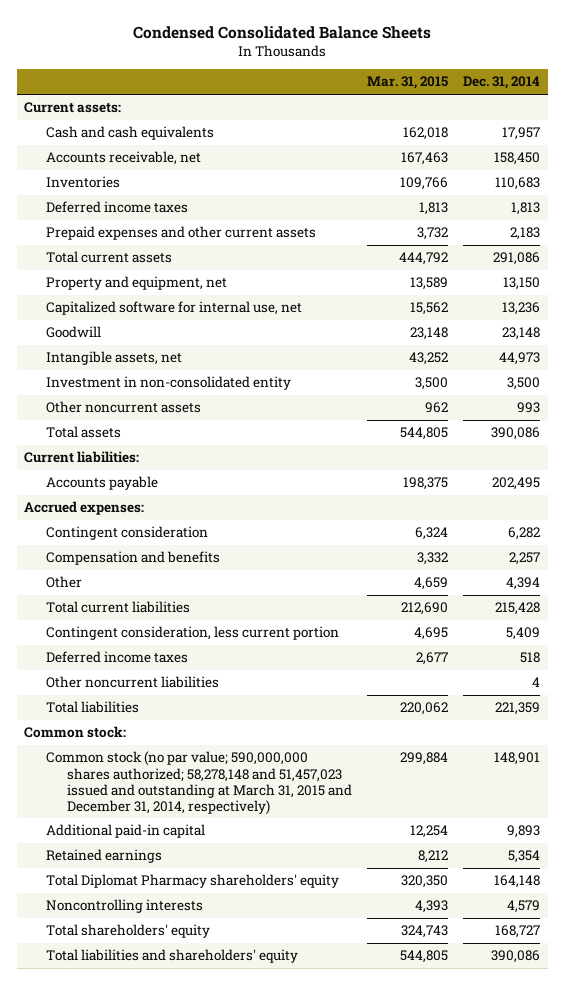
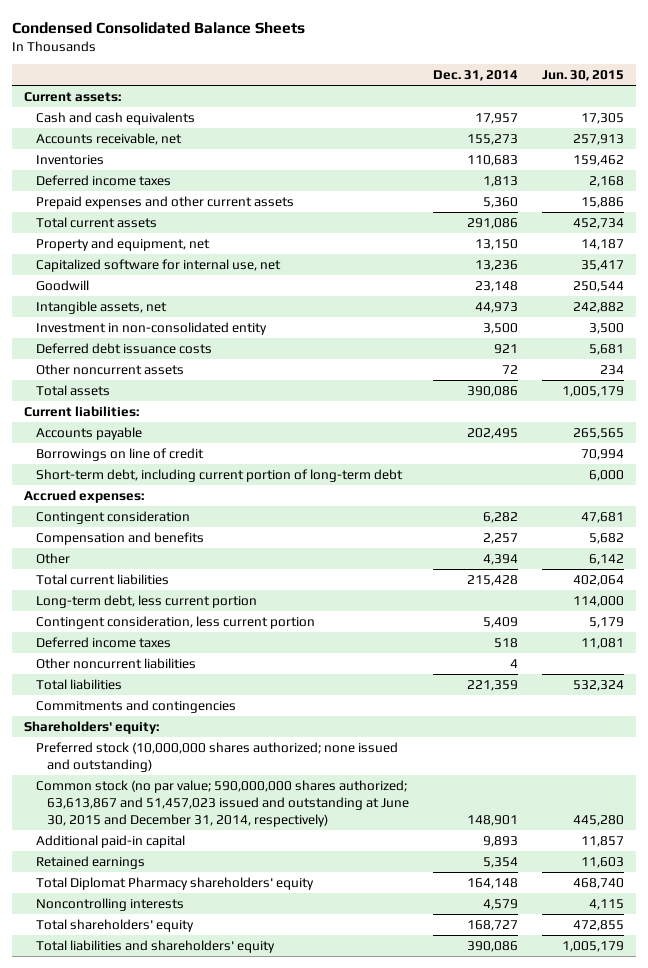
- | Mar. 31, 2015 | Dec. 31, 2014
+ | Dec. 31, 2014 | Jun. 30, 2015
- Accounts receivable, net | 167,463 | 158,450
+ Accounts receivable, net | 155,273 | 257,913
- Prepaid expenses and other current assets | 3,732 | 2,183
+ Prepaid expenses and other current assets | 5,360 | 15,886
- Other noncurrent assets | 962 | 993
+ Deferred debt issuance costs | 921 | 5,681
+ Other noncurrent assets | 72 | 234
+ Borrowings on line of credit | | 70,994
+ Short-term debt, including current portion of long-term debt | | 6,000
+ Long-term debt, less current portion | | 114,000
- Common stock:
- Common stock (no par value; 590,000,000 shares authorized; 58,278,148 and 51,457,023 issued and outstanding at March 31, 2015 and December 31, 2014, respectively) | 299,884 | 148,901
+ Commitments and contingencies
+ Shareholders' equity:
+ Preferred stock (10,000,000 shares authorized; none issued and outstanding)
+ Common stock (no par value; 590,000,000 shares authorized; 63,613,867 and 51,457,023 issued and outstanding at June 30, 2015 and December 31, 2014, respectively) | 148,901 | 445,280

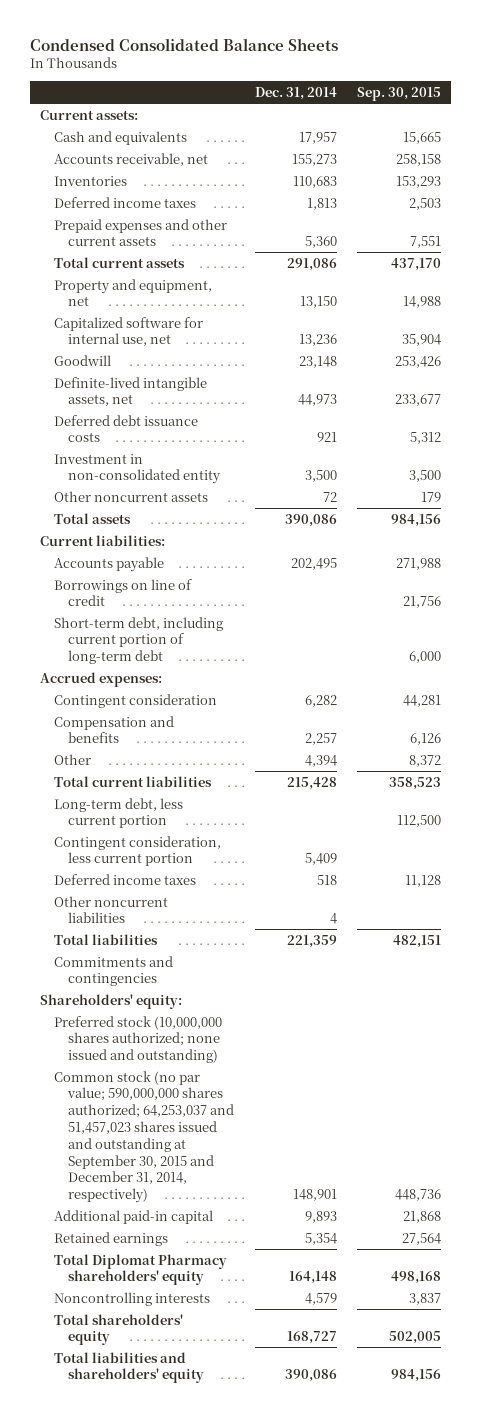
- | Dec. 31, 2014 | Jun. 30, 2015
+ | Dec. 31, 2014 | Sep. 30, 2015
- Cash and cash equivalents | 17,957 | 17,305
+ Cash and equivalents | 17,957 | 15,665
- Intangible assets, net | 44,973 | 242,882
+ Definite-lived intangible assets, net | 44,973 | 233,677
moved down: Investment in non-consolidated entity | 3,500 | 3,500
- Common stock (no par value; 590,000,000 shares authorized; 63,613,867 and 51,457,023 issued and outstanding at June 30, 2015 and December 31, 2014, respectively) | 148,901 | 445,280
+ Common stock (no par value; 590,000,000 shares authorized; 64,253,037 and 51,457,023 shares issued and outstanding at September 30, 2015 and December 31, 2014, respectively) | 148,901 | 448,736

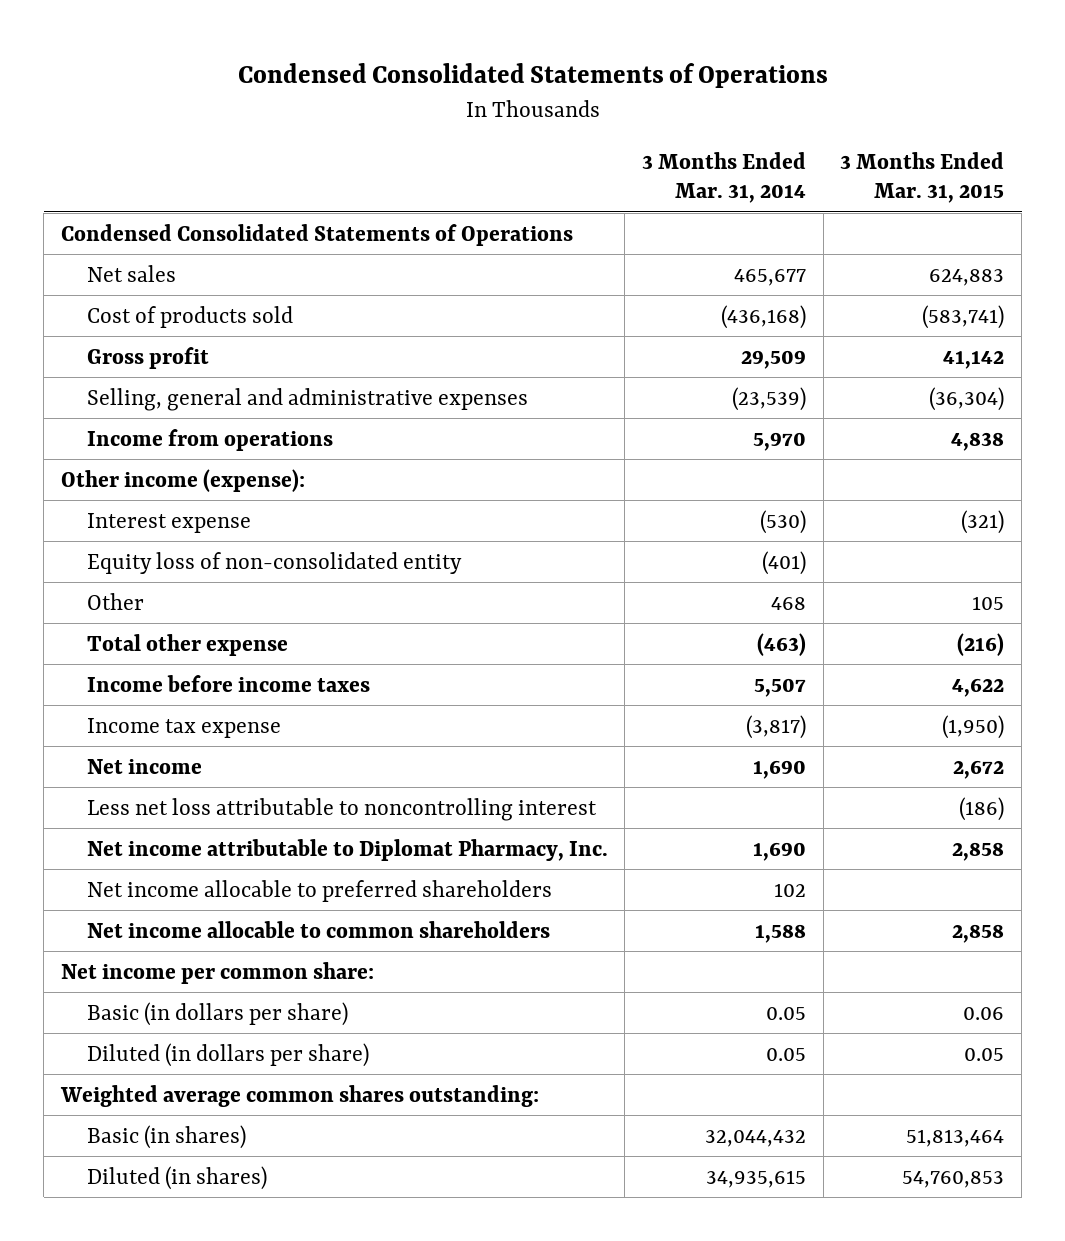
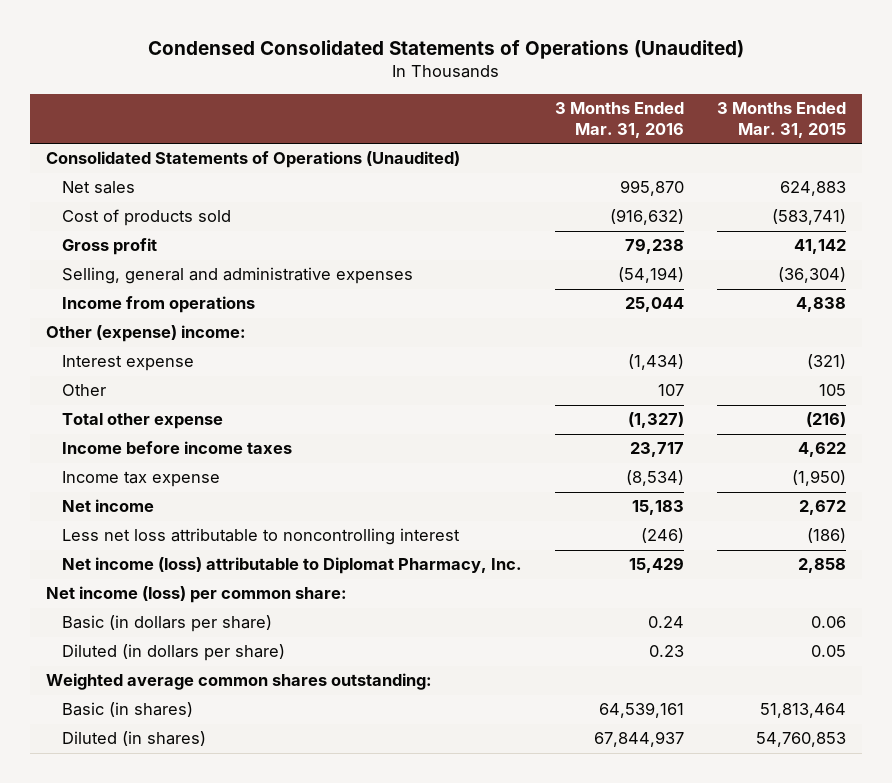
- Condensed Consolidated Statements of Operations
+ Condensed Consolidated Statements of Operations (Unaudited)
- | 3 Months Ended Mar. 31, 2014 | 3 Months Ended Mar. 31, 2015
+ | 3 Months Ended Mar. 31, 2016 | 3 Months Ended Mar. 31, 2015
- Condensed Consolidated Statements of Operations
+ Consolidated Statements of Operations (Unaudited)
- Other income (expense):
+ Other (expense) income:
- Equity loss of non-consolidated entity | (401) |
- Net income attributable to Diplomat Pharmacy, Inc. | 1,690 | 2,858
- Net income allocable to preferred shareholders | 102 |
- Net income allocable to common shareholders | 1,588 | 2,858
- Net income per common share:
+ Net income (loss) attributable to Diplomat Pharmacy, Inc. | 15,429 | 2,858
+ Net income (loss) per common share:

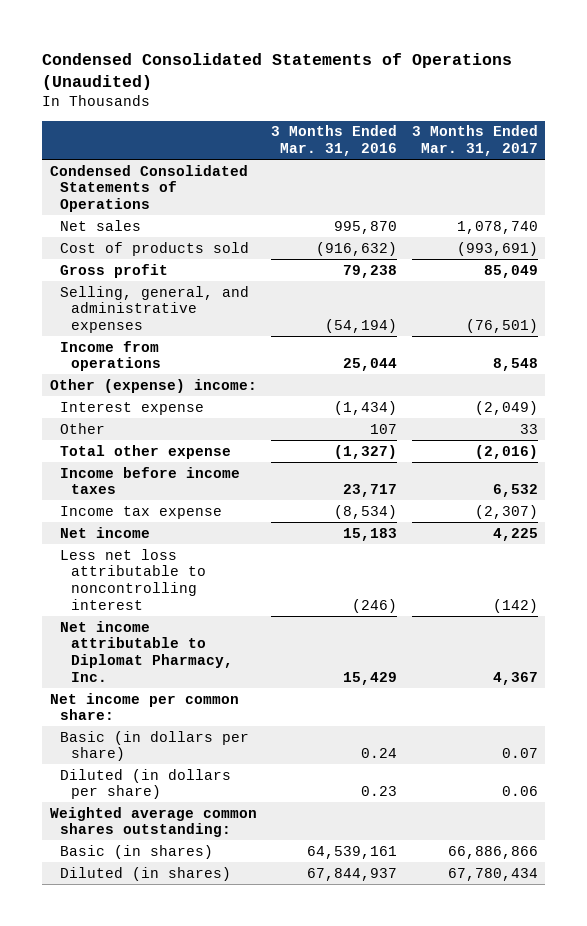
- | 3 Months Ended Mar. 31, 2016 | 3 Months Ended Mar. 31, 2015
+ | 3 Months Ended Mar. 31, 2016 | 3 Months Ended Mar. 31, 2017
- Consolidated Statements of Operations (Unaudited)
+ Condensed Consolidated Statements of Operations
- Selling, general and administrative expenses | (54,194) | (36,304)
+ Selling, general, and administrative expenses | (54,194) | (76,501)
- Net income (loss) attributable to Diplomat Pharmacy, Inc. | 15,429 | 2,858
- Net income (loss) per common share:
+ Net income attributable to Diplomat Pharmacy, Inc. | 15,429 | 4,367
+ Net income per common share:

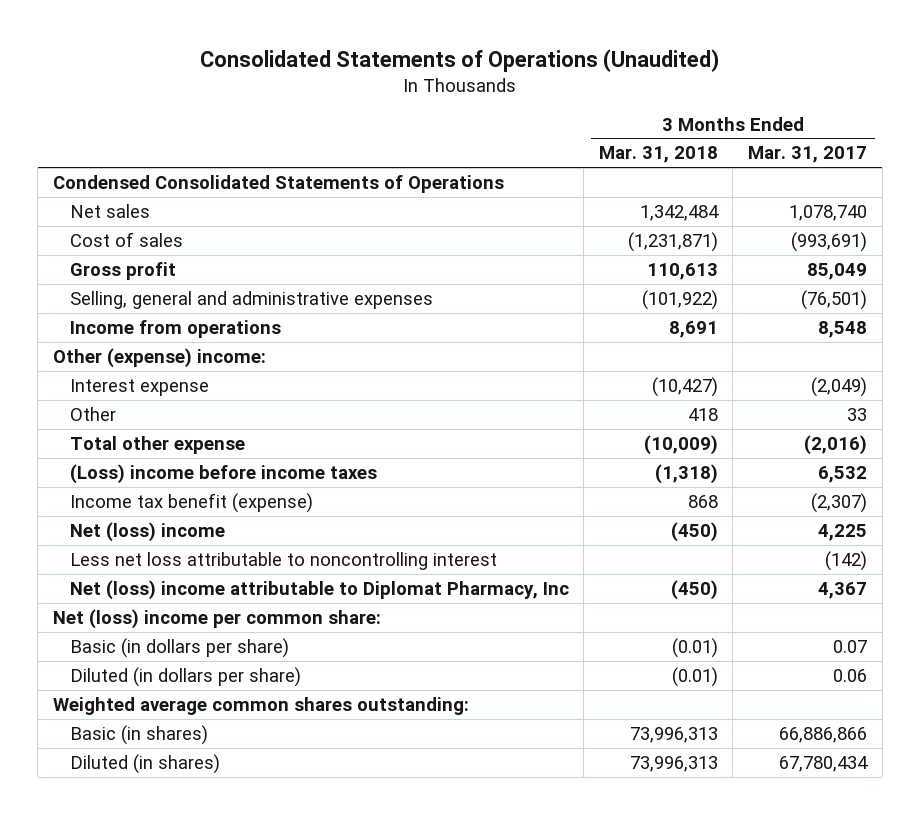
- Condensed Consolidated Statements of Operations (Unaudited)
+ Consolidated Statements of Operations (Unaudited)
- | 3 Months Ended Mar. 31, 2016 | 3 Months Ended Mar. 31, 2017
+ | 3 Months Ended Mar. 31, 2018 | 3 Months Ended Mar. 31, 2017
- Cost of products sold | (916,632) | (993,691)
+ Cost of sales | (1,231,871) | (993,691)
- Selling, general, and administrative expenses | (54,194) | (76,501)
+ Selling, general and administrative expenses | (101,922) | (76,501)
- Income before income taxes | 23,717 | 6,532
- Income tax expense | (8,534) | (2,307)
- Net income | 15,183 | 4,225
+ (Loss) income before income taxes | (1,318) | 6,532
+ Income tax benefit (expense) | 868 | (2,307)
+ Net (loss) income | (450) | 4,225
- Net income attributable to Diplomat Pharmacy, Inc. | 15,429 | 4,367
- Net income per common share:
+ Net (loss) income attributable to Diplomat Pharmacy, Inc | (450) | 4,367
+ Net (loss) income per common share:

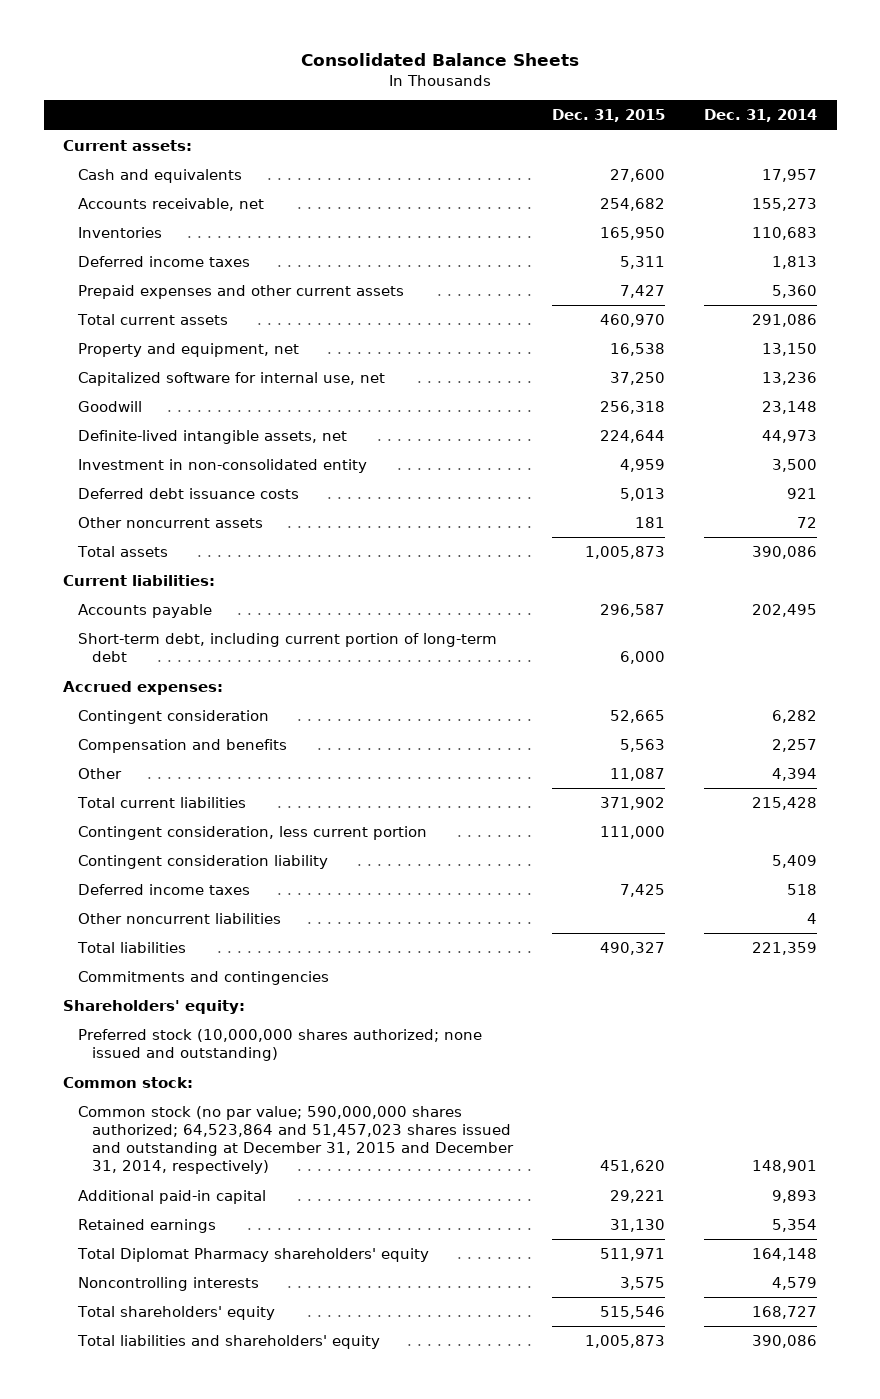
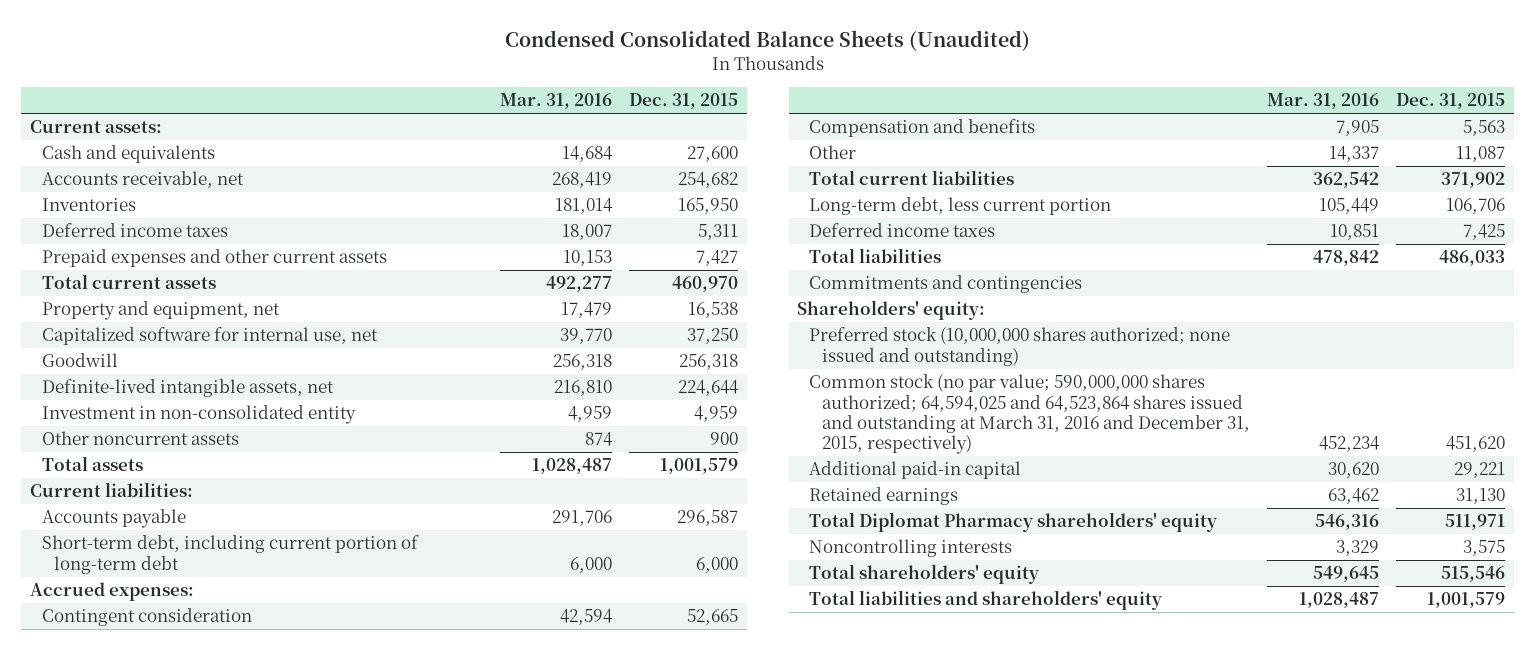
- Consolidated Balance Sheets
+ Condensed Consolidated Balance Sheets (Unaudited)
- | Dec. 31, 2015 | Dec. 31, 2014
+ | Mar. 31, 2016 | Dec. 31, 2015
- Deferred debt issuance costs | 5,013 | 921
- Other noncurrent assets | 181 | 72
- Total assets | 1,005,873 | 390,086
+ Other noncurrent assets | 874 | 900
+ Total assets | 1,028,487 | 1,001,579
- Contingent consideration, less current portion | 111,000 |
- Contingent consideration liability | | 5,409
+ Long-term debt, less current portion | 105,449 | 106,706
- Other noncurrent liabilities | | 4
- Total liabilities | 490,327 | 221,359
+ Total liabilities | 478,842 | 486,033
- Common stock:
- Common stock (no par value; 590,000,000 shares authorized; 64,523,864 and 51,457,023 shares issued and outstanding at December 31, 2015 and December 31, 2014, respectively) | 451,620 | 148,901
+ Common stock (no par value; 590,000,000 shares authorized; 64,594,025 and 64,523,864 shares issued and outstanding at March 31, 2016 and December 31, 2015, respectively) | 452,234 | 451,620
- Total liabilities and shareholders' equity | 1,005,873 | 390,086
+ Total liabilities and shareholders' equity | 1,028,487 | 1,001,579

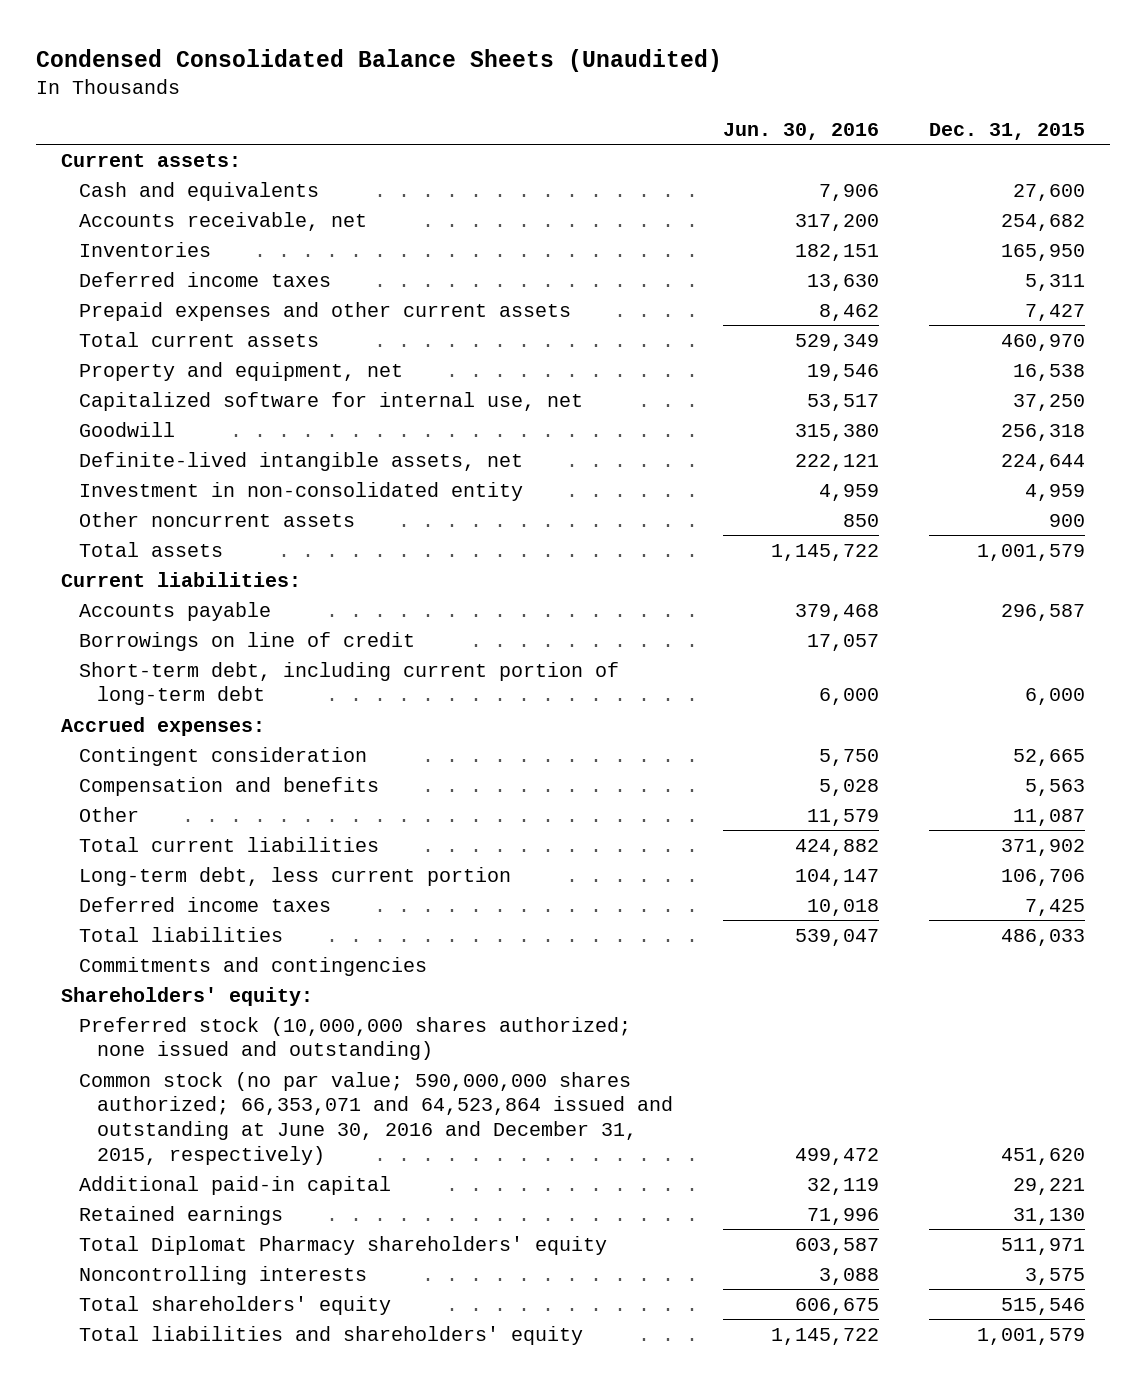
- | Mar. 31, 2016 | Dec. 31, 2015
+ | Jun. 30, 2016 | Dec. 31, 2015
+ Borrowings on line of credit | 17,057 |
- Common stock (no par value; 590,000,000 shares authorized; 64,594,025 and 64,523,864 shares issued and outstanding at March 31, 2016 and December 31, 2015, respectively) | 452,234 | 451,620
+ Common stock (no par value; 590,000,000 shares authorized; 66,353,071 and 64,523,864 issued and outstanding at June 30, 2016 and December 31, 2015, respectively) | 499,472 | 451,620

